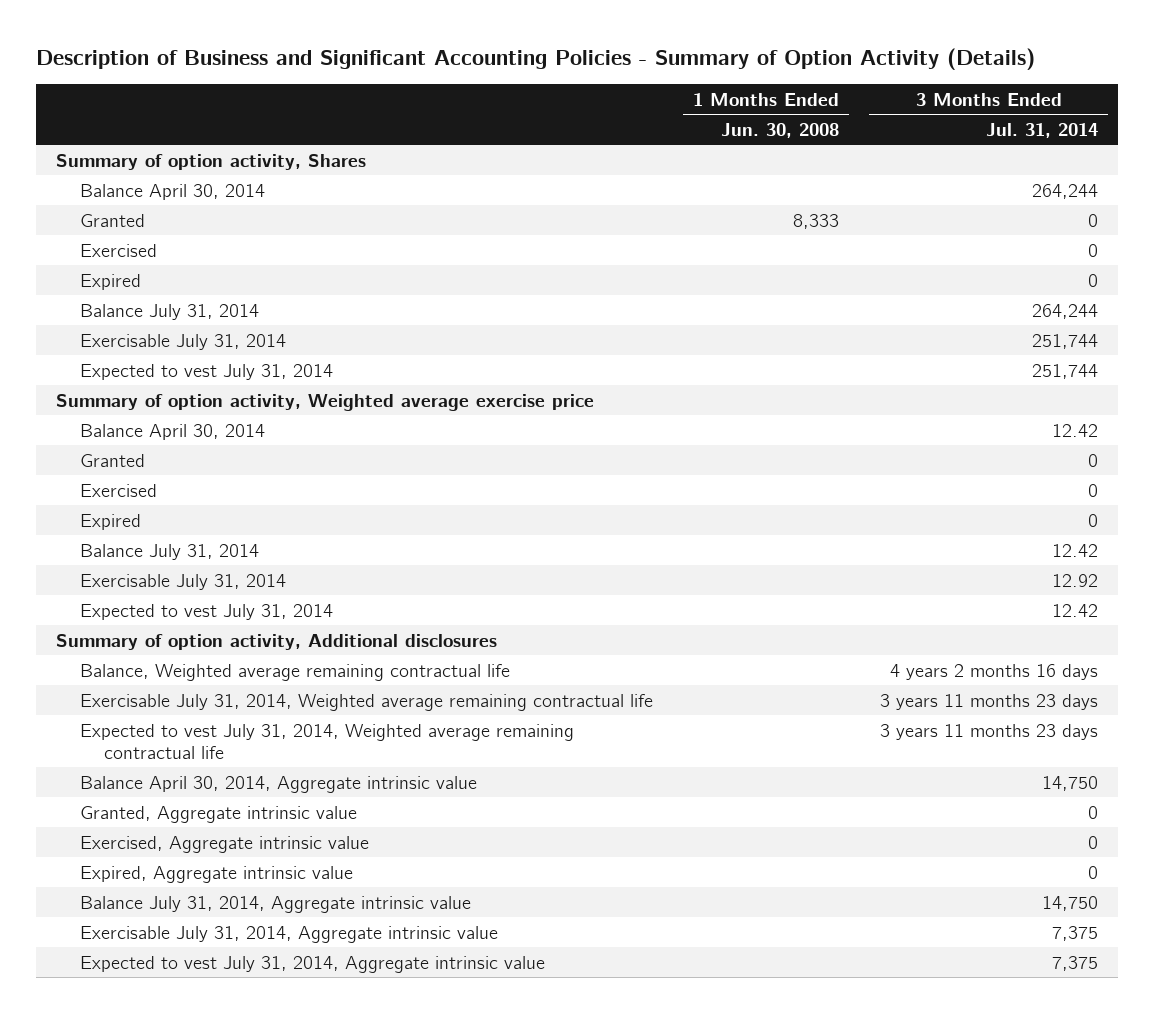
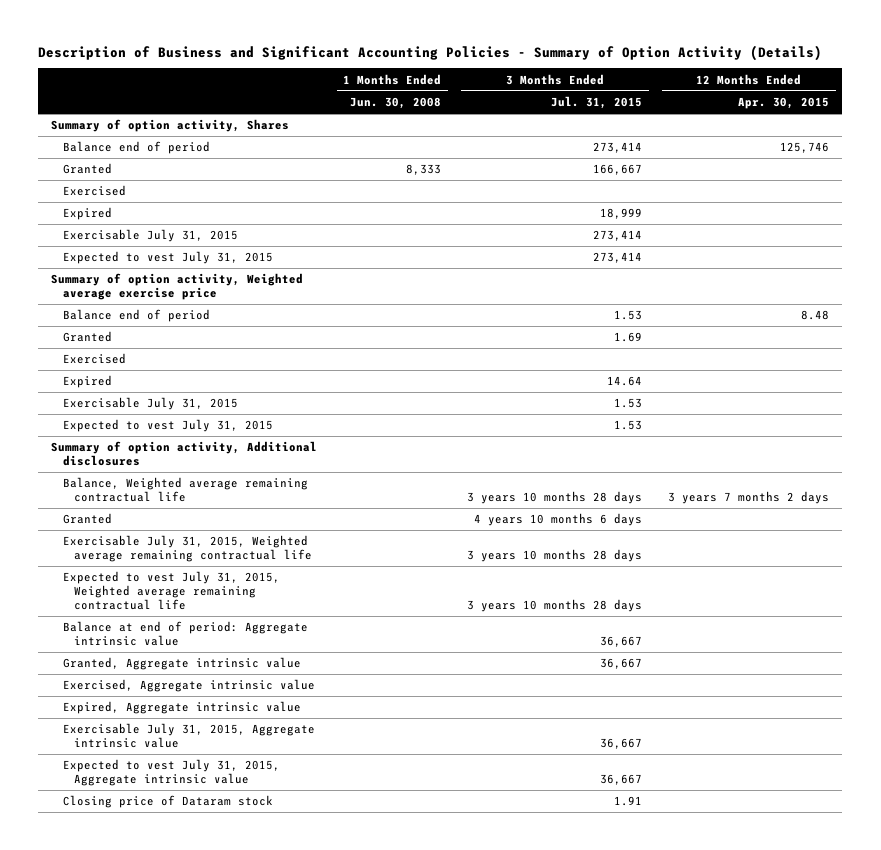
- | 1 Months Ended Jun. 30, 2008 | 3 Months Ended Jul. 31, 2014
+ | 1 Months Ended Jun. 30, 2008 | 3 Months Ended Jul. 31, 2015 | 12 Months Ended Apr. 30, 2015
- Balance April 30, 2014 | | 264,244
+ Balance end of period | | 273,414 | 125,746
- Balance July 31, 2014 | | 264,244
- Exercisable July 31, 2014 | | 251,744
- Expected to vest July 31, 2014 | | 251,744
+ Exercisable July 31, 2015 | | 273,414 |
+ Expected to vest July 31, 2015 | | 273,414 |
- Balance April 30, 2014 | | 12.42
+ Balance end of period | | 1.53 | 8.48
- Balance July 31, 2014 | | 12.42
- Exercisable July 31, 2014 | | 12.92
- Expected to vest July 31, 2014 | | 12.42
+ Exercisable July 31, 2015 | | 1.53 |
+ Expected to vest July 31, 2015 | | 1.53 |
- Exercisable July 31, 2014, Weighted average remaining contractual life | | 3 years 11 months 23 days
- Expected to vest July 31, 2014, Weighted average remaining contractual life | | 3 years 11 months 23 days
- Balance April 30, 2014, Aggregate intrinsic value | | 14,750
+ Granted | | 4 years 10 months 6 days |
+ Exercisable July 31, 2015, Weighted average remaining contractual life | | 3 years 10 months 28 days |
+ Expected to vest July 31, 2015, Weighted average remaining contractual life | | 3 years 10 months 28 days |
+ Balance at end of period: Aggregate intrinsic value | | 36,667 |
- Balance July 31, 2014, Aggregate intrinsic value | | 14,750
- Exercisable July 31, 2014, Aggregate intrinsic value | | 7,375
- Expected to vest July 31, 2014, Aggregate intrinsic value | | 7,375
+ Exercisable July 31, 2015, Aggregate intrinsic value | | 36,667 |
+ Expected to vest July 31, 2015, Aggregate intrinsic value | | 36,667 |
+ Closing price of Dataram stock | | 1.91 |

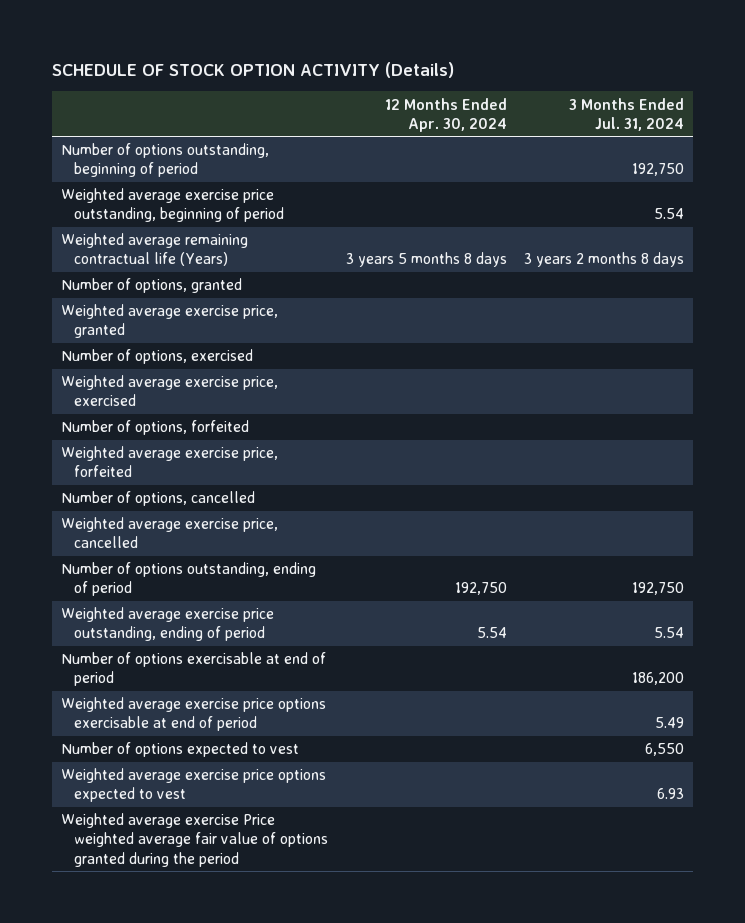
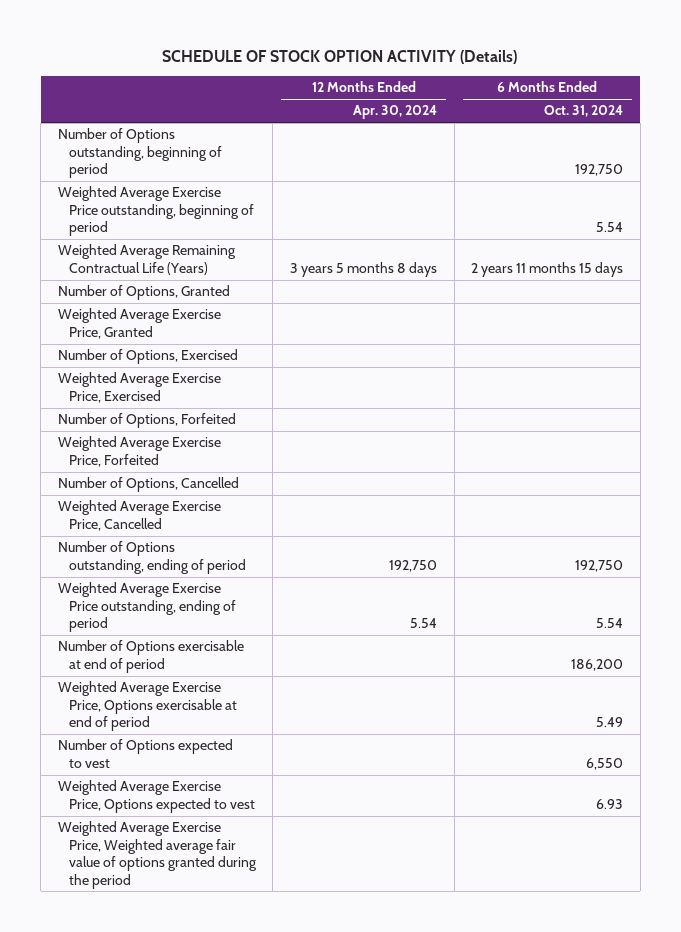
- | 12 Months Ended Apr. 30, 2024 | 3 Months Ended Jul. 31, 2024
+ | 12 Months Ended Apr. 30, 2024 | 6 Months Ended Oct. 31, 2024
- Number of options outstanding, beginning of period | | 192,750
- Weighted average exercise price outstanding, beginning of period | | 5.54
- Weighted average remaining contractual life (Years) | 3 years 5 months 8 days | 3 years 2 months 8 days
- Number of options, granted
- Weighted average exercise price, granted
- Number of options, exercised
- Weighted average exercise price, exercised
- Number of options, forfeited
- Weighted average exercise price, forfeited
- Number of options, cancelled
- Weighted average exercise price, cancelled
- Number of options outstanding, ending of period | 192,750 | 192,750
- Weighted average exercise price outstanding, ending of period | 5.54 | 5.54
- Number of options exercisable at end of period | | 186,200
- Weighted average exercise price options exercisable at end of period | | 5.49
- Number of options expected to vest | | 6,550
- Weighted average exercise price options expected to vest | | 6.93
- Weighted average exercise Price weighted average fair value of options granted during the period
+ Number of Options outstanding, beginning of period | | 192,750
+ Weighted Average Exercise Price outstanding, beginning of period | | 5.54
+ Weighted Average Remaining Contractual Life (Years) | 3 years 5 months 8 days | 2 years 11 months 15 days
+ Number of Options, Granted
+ Weighted Average Exercise Price, Granted
+ Number of Options, Exercised
+ Weighted Average Exercise Price, Exercised
+ Number of Options, Forfeited
+ Weighted Average Exercise Price, Forfeited
+ Number of Options, Cancelled
+ Weighted Average Exercise Price, Cancelled
+ Number of Options outstanding, ending of period | 192,750 | 192,750
+ Weighted Average Exercise Price outstanding, ending of period | 5.54 | 5.54
+ Number of Options exercisable at end of period | | 186,200
+ Weighted Average Exercise Price, Options exercisable at end of period | | 5.49
+ Number of Options expected to vest | | 6,550
+ Weighted Average Exercise Price, Options expected to vest | | 6.93
+ Weighted Average Exercise Price, Weighted average fair value of options granted during the period

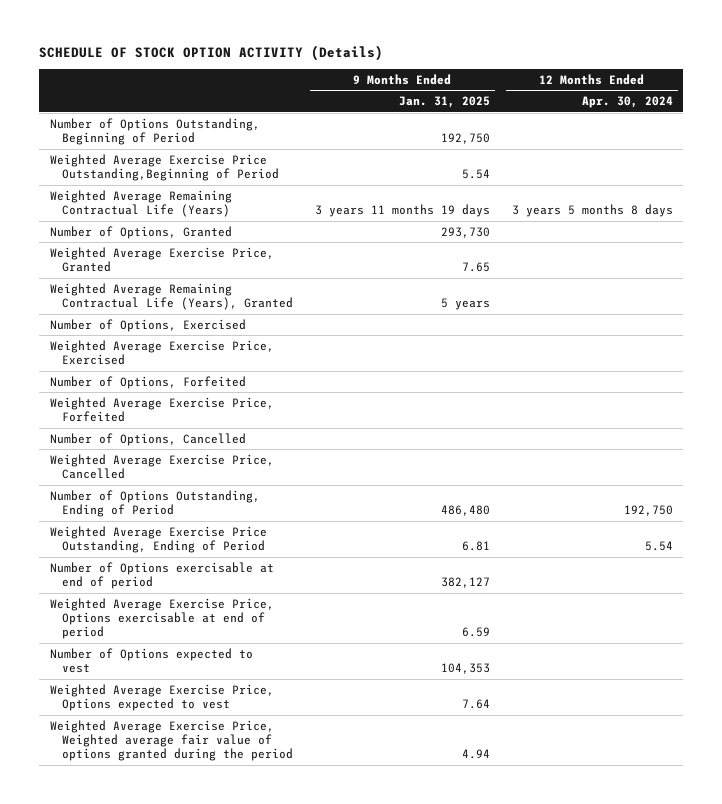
- | 12 Months Ended Apr. 30, 2024 | 6 Months Ended Oct. 31, 2024
+ | 9 Months Ended Jan. 31, 2025 | 12 Months Ended Apr. 30, 2024
- Number of Options outstanding, beginning of period | | 192,750
- Weighted Average Exercise Price outstanding, beginning of period | | 5.54
+ Number of Options Outstanding, Beginning of Period | 192,750 |
+ Weighted Average Exercise Price Outstanding,Beginning of Period | 5.54 |
+ Weighted Average Remaining Contractual Life (Years), Granted | 5 years |
- Number of Options outstanding, ending of period | 192,750 | 192,750
- Weighted Average Exercise Price outstanding, ending of period | 5.54 | 5.54
+ Number of Options Outstanding, Ending of Period | 486,480 | 192,750
+ Weighted Average Exercise Price Outstanding, Ending of Period | 6.81 | 5.54

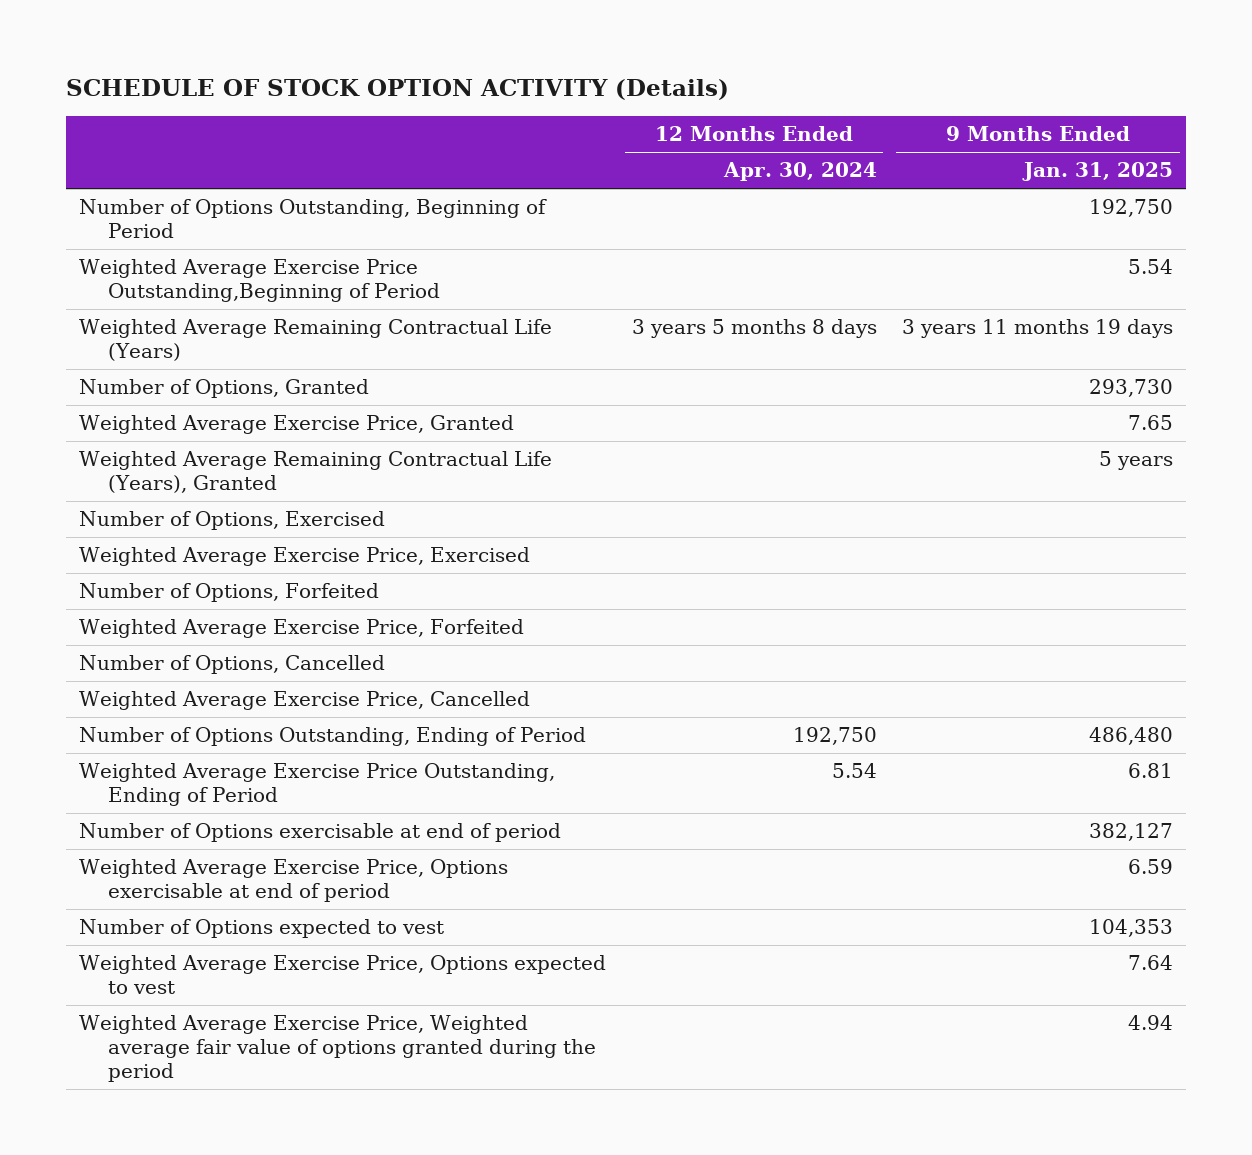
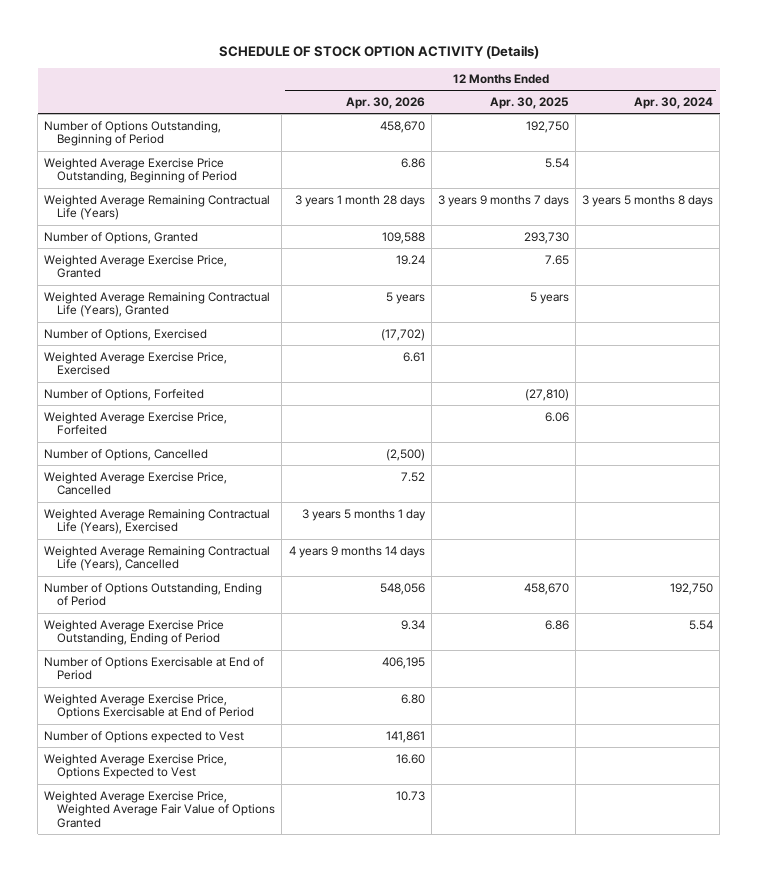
- | 12 Months Ended Apr. 30, 2024 | 9 Months Ended Jan. 31, 2025
+ | 12 Months Ended Apr. 30, 2026 | 12 Months Ended Apr. 30, 2025 | 12 Months Ended Apr. 30, 2024
- Weighted Average Exercise Price Outstanding,Beginning of Period | | 5.54
+ Weighted Average Exercise Price Outstanding, Beginning of Period | 6.86 | 5.54 |
+ Weighted Average Remaining Contractual Life (Years), Exercised | 3 years 5 months 1 day | |
+ Weighted Average Remaining Contractual Life (Years), Cancelled | 4 years 9 months 14 days | |
- Number of Options exercisable at end of period | | 382,127
- Weighted Average Exercise Price, Options exercisable at end of period | | 6.59
- Number of Options expected to vest | | 104,353
- Weighted Average Exercise Price, Options expected to vest | | 7.64
- Weighted Average Exercise Price, Weighted average fair value of options granted during the period | | 4.94
+ Number of Options Exercisable at End of Period | 406,195 | |
+ Weighted Average Exercise Price, Options Exercisable at End of Period | 6.80 | |
+ Number of Options expected to Vest | 141,861 | |
+ Weighted Average Exercise Price, Options Expected to Vest | 16.60 | |
+ Weighted Average Exercise Price, Weighted Average Fair Value of Options Granted | 10.73 | |

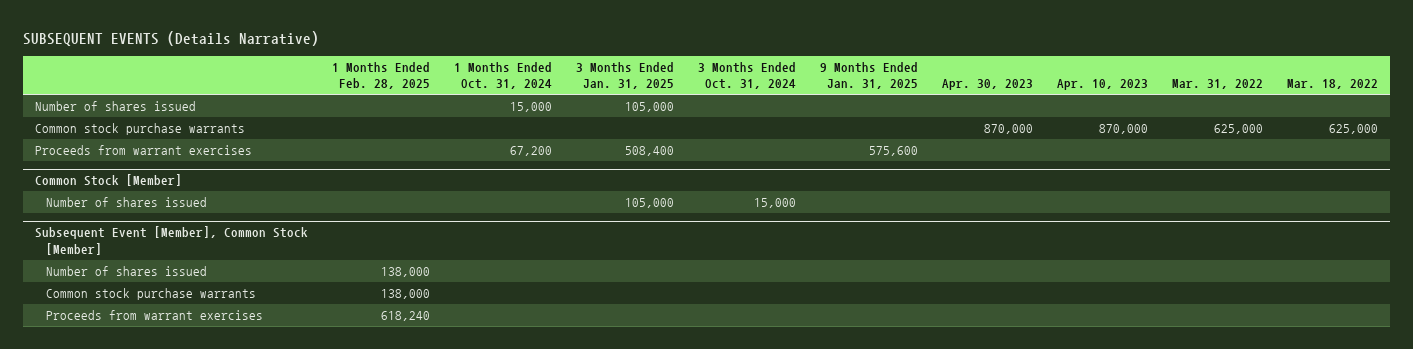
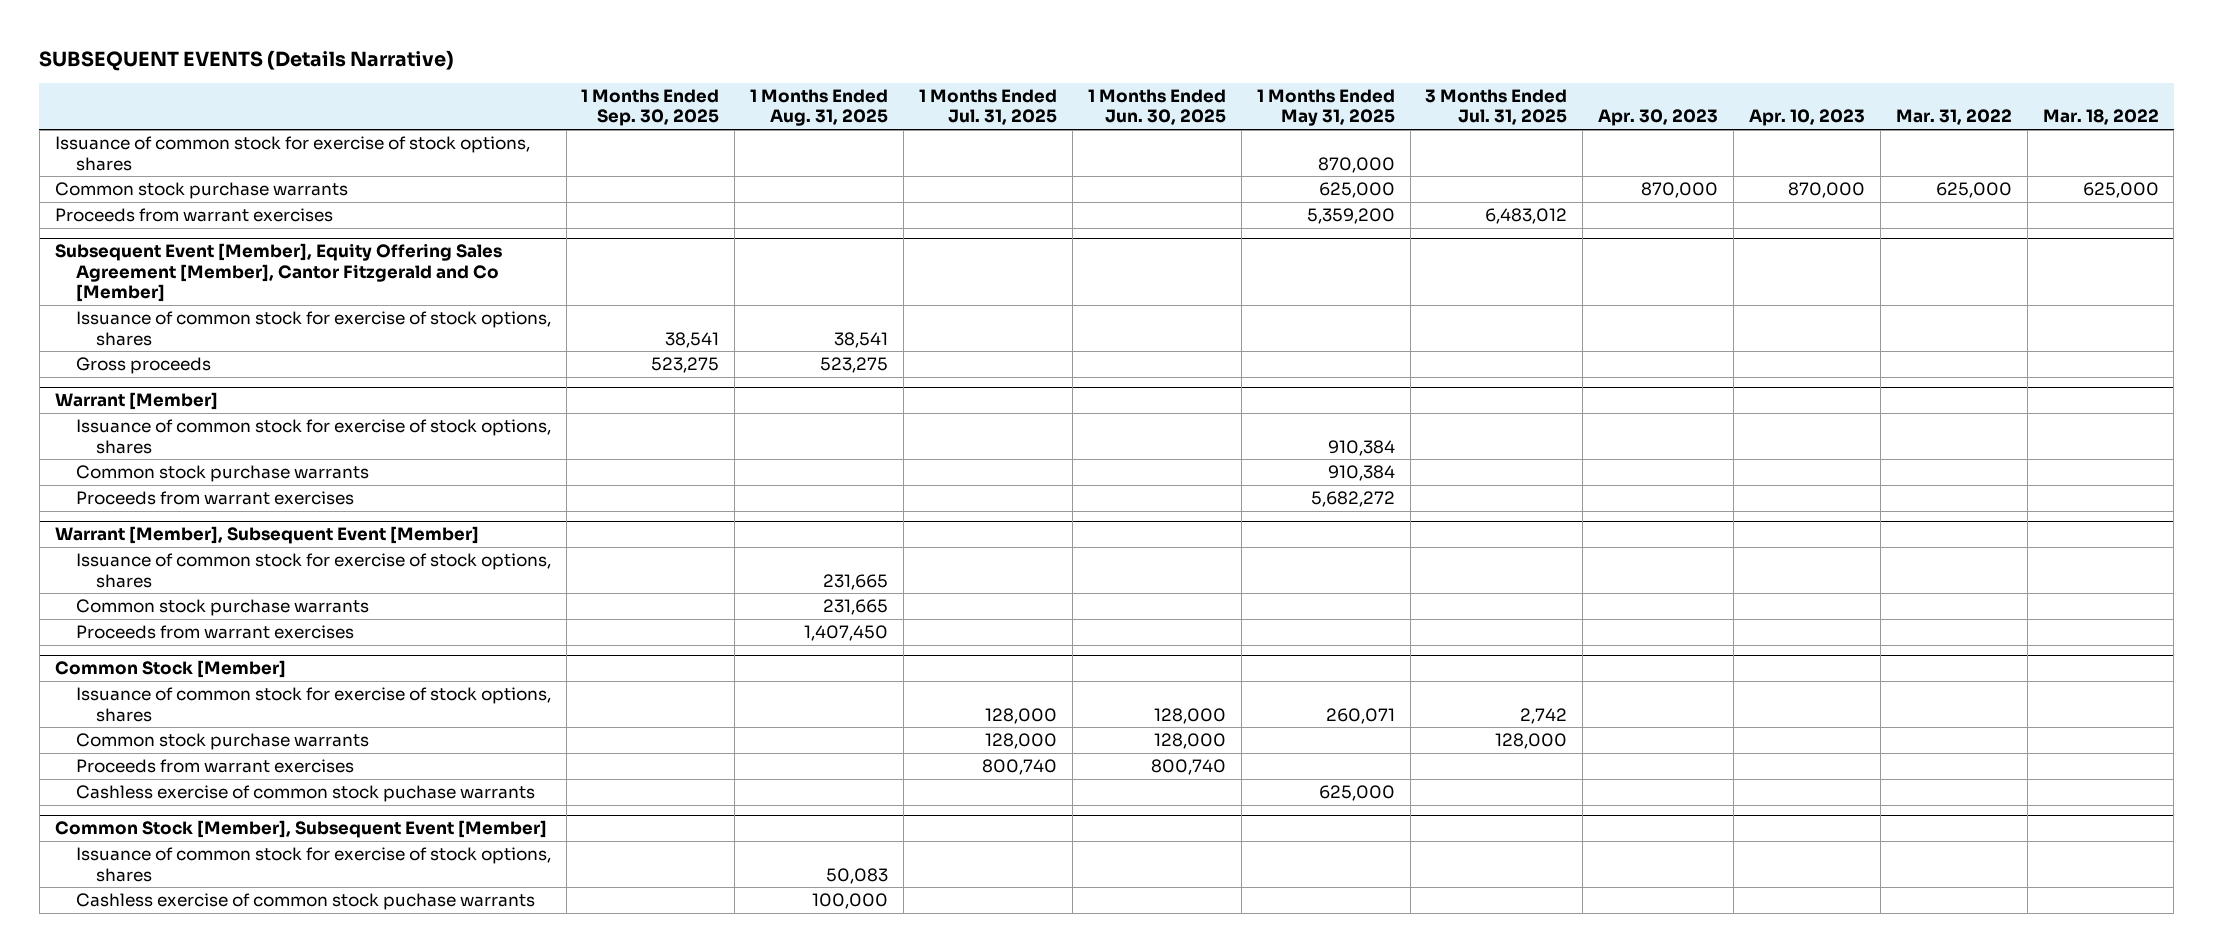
- | 1 Months Ended Feb. 28, 2025 | 1 Months Ended Oct. 31, 2024 | 3 Months Ended Jan. 31, 2025 | 3 Months Ended Oct. 31, 2024 | 9 Months Ended Jan. 31, 2025 | Apr. 30, 2023 | Apr. 10, 2023 | Mar. 31, 2022 | Mar. 18, 2022
+ | 1 Months Ended Sep. 30, 2025 | 1 Months Ended Aug. 31, 2025 | 1 Months Ended Jul. 31, 2025 | 1 Months Ended Jun. 30, 2025 | 1 Months Ended May 31, 2025 | 3 Months Ended Jul. 31, 2025 | Apr. 30, 2023 | Apr. 10, 2023 | Mar. 31, 2022 | Mar. 18, 2022
- Number of shares issued | | 15,000 | 105,000 | | | | | |
+ Issuance of common stock for exercise of stock options, shares | | | | | 870,000 | | | | |
+ Subsequent Event [Member], Equity Offering Sales Agreement [Member], Cantor Fitzgerald and Co [Member]
+ Issuance of common stock for exercise of stock options, shares | 38,541 | 38,541 | | | | | | | |
+ Gross proceeds | 523,275 | 523,275 | | | | | | | |
+ Warrant [Member]
+ Issuance of common stock for exercise of stock options, shares | | | | | 910,384 | | | | |
+ Common stock purchase warrants | | | | | 910,384 | | | | |
+ Proceeds from warrant exercises | | | | | 5,682,272 | | | | |
+ Warrant [Member], Subsequent Event [Member]
+ Issuance of common stock for exercise of stock options, shares | | 231,665 | | | | | | | |
+ Common stock purchase warrants | | 231,665 | | | | | | | |
+ Proceeds from warrant exercises | | 1,407,450 | | | | | | | |
@ Common Stock [Member]
- Number of shares issued | | | 105,000 | 15,000 | | | | |
- Subsequent Event [Member], Common Stock [Member]
- Number of shares issued | 138,000 | | | | | | | |
- Common stock purchase warrants | 138,000 | | | | | | | |
- Proceeds from warrant exercises | 618,240 | | | | | | | |
@ Common Stock [Member]
+ Issuance of common stock for exercise of stock options, shares | | | 128,000 | 128,000 | 260,071 | 2,742 | | | |
+ Common stock purchase warrants | | | 128,000 | 128,000 | | 128,000 | | | |
+ Proceeds from warrant exercises | | | 800,740 | 800,740 | | | | | |
+ Cashless exercise of common stock puchase warrants | | | | | 625,000 | | | | |
+ Common Stock [Member], Subsequent Event [Member]
+ Issuance of common stock for exercise of stock options, shares | | 50,083 | | | | | | | |
+ Cashless exercise of common stock puchase warrants | | 100,000 | | | | | | | |

